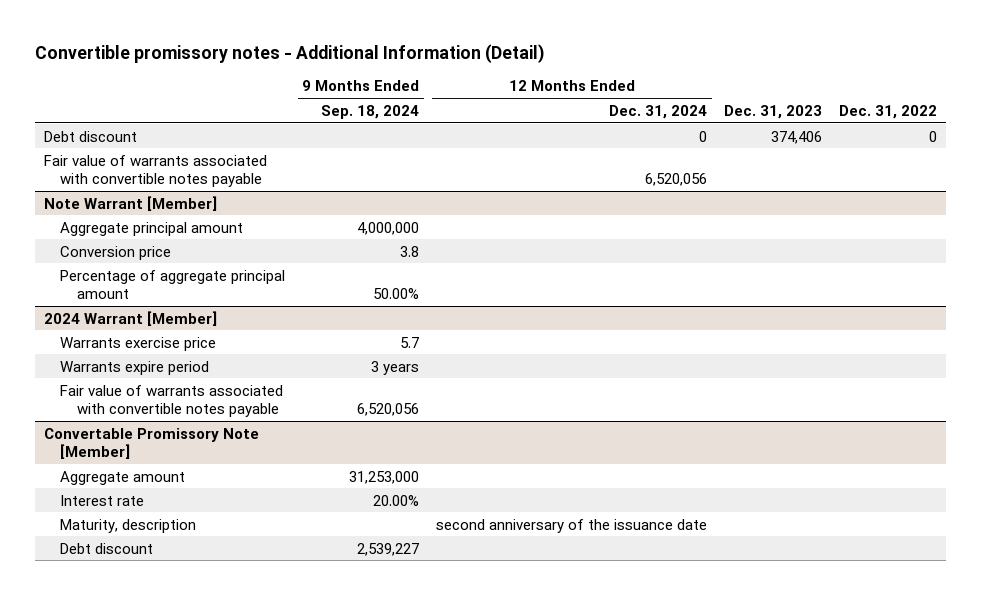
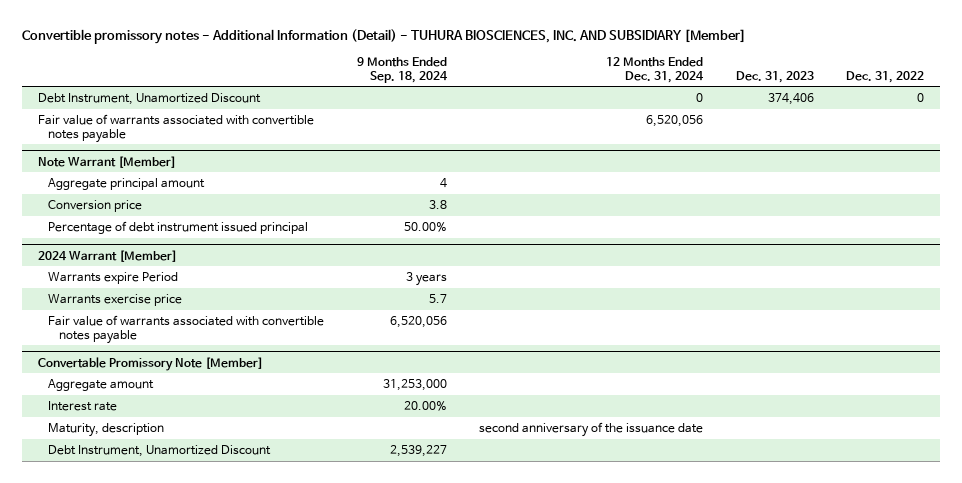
- Convertible promissory notes - Additional Information (Detail)
+ Convertible promissory notes - Additional Information (Detail) - TUHURA BIOSCIENCES, INC. AND SUBSIDIARY [Member]
- Debt discount | | 0 | 374,406 | 0
+ Debt Instrument, Unamortized Discount | | 0 | 374,406 | 0
@ Note Warrant [Member]
- Aggregate principal amount | 4,000,000 | | |
+ Aggregate principal amount | 4 | | |
- Percentage of aggregate principal amount | 50.00% | | |
+ Percentage of debt instrument issued principal | 50.00% | | |
@ 2024 Warrant [Member]
+ Warrants expire Period | 3 years | | |
- Warrants expire period | 3 years | | |
@ Convertable Promissory Note [Member]
- Debt discount | 2,539,227 | | |
+ Debt Instrument, Unamortized Discount | 2,539,227 | | |

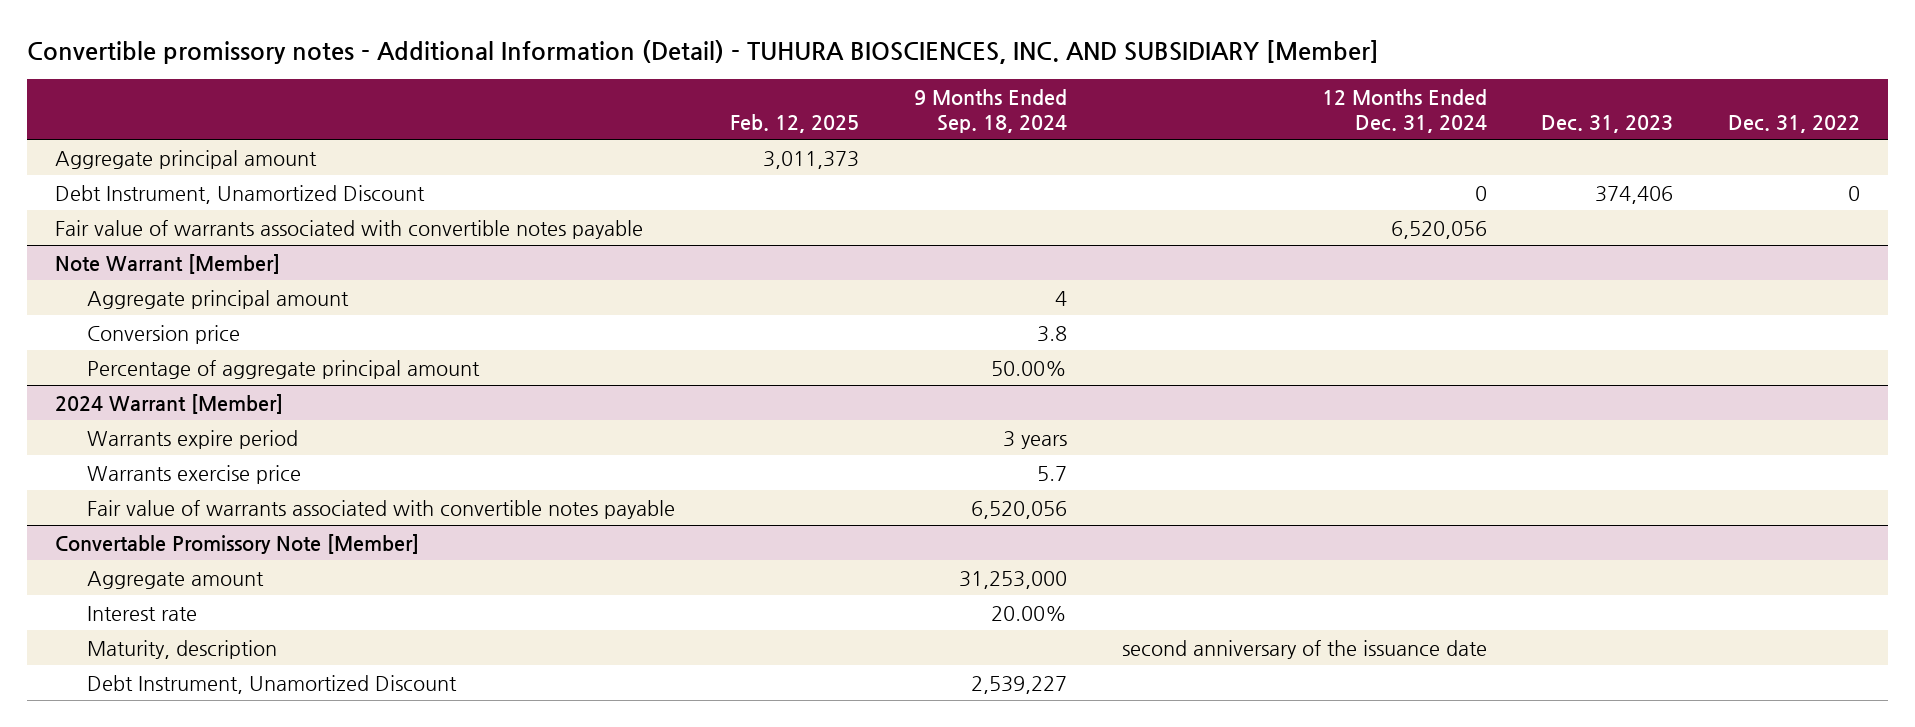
- | 9 Months Ended Sep. 18, 2024 | 12 Months Ended Dec. 31, 2024 | Dec. 31, 2023 | Dec. 31, 2022
+ | Feb. 12, 2025 | 9 Months Ended Sep. 18, 2024 | 12 Months Ended Dec. 31, 2024 | Dec. 31, 2023 | Dec. 31, 2022
+ Aggregate principal amount | 3,011,373 | | | |
@ Note Warrant [Member]
- Percentage of debt instrument issued principal | 50.00% | | |
+ Percentage of aggregate principal amount | | 50.00% | | |
@ 2024 Warrant [Member]
- Warrants expire Period | 3 years | | |
+ Warrants expire period | | 3 years | | |

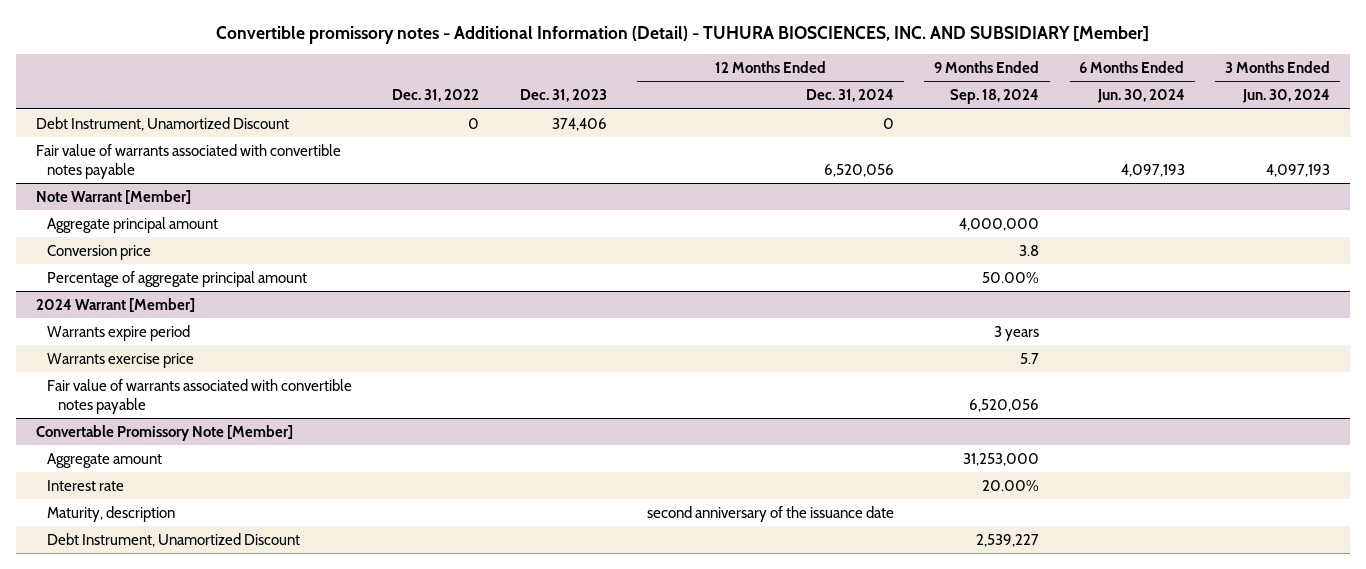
- | Feb. 12, 2025 | 9 Months Ended Sep. 18, 2024 | 12 Months Ended Dec. 31, 2024 | Dec. 31, 2023 | Dec. 31, 2022
+ | Dec. 31, 2022 | Dec. 31, 2023 | 12 Months Ended Dec. 31, 2024 | 9 Months Ended Sep. 18, 2024 | 6 Months Ended Jun. 30, 2024 | 3 Months Ended Jun. 30, 2024
- Aggregate principal amount | 3,011,373 | | | |
@ Note Warrant [Member]
- Aggregate principal amount | | 4 | | |
+ Aggregate principal amount | | | | 4,000,000 | |

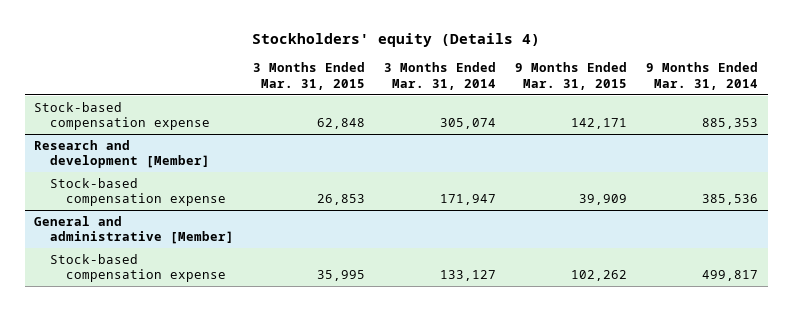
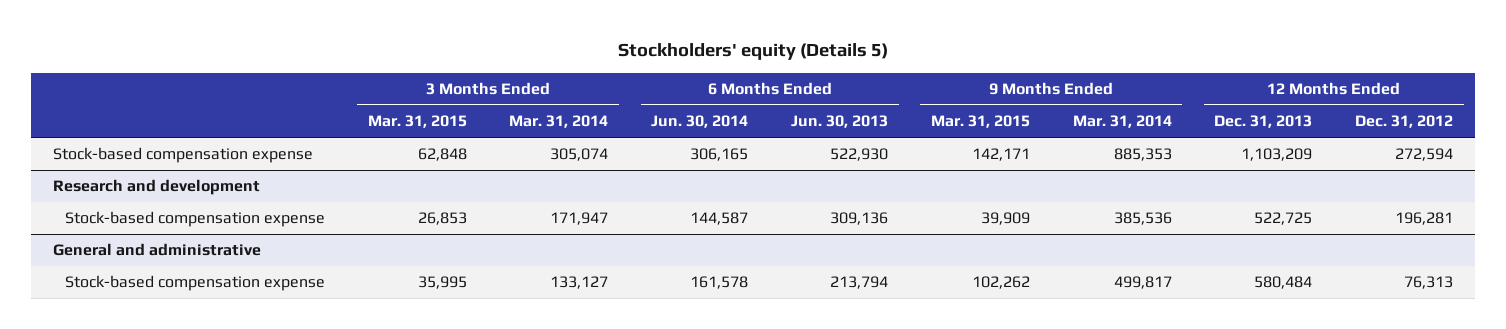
- Stockholders' equity (Details 4)
+ Stockholders' equity (Details 5)
- | 3 Months Ended Mar. 31, 2015 | 3 Months Ended Mar. 31, 2014 | 9 Months Ended Mar. 31, 2015 | 9 Months Ended Mar. 31, 2014
+ | 3 Months Ended Mar. 31, 2015 | 3 Months Ended Mar. 31, 2014 | 6 Months Ended Jun. 30, 2014 | 6 Months Ended Jun. 30, 2013 | 9 Months Ended Mar. 31, 2015 | 9 Months Ended Mar. 31, 2014 | 12 Months Ended Dec. 31, 2013 | 12 Months Ended Dec. 31, 2012
- Research and development [Member]
+ Research and development
- General and administrative [Member]
+ General and administrative

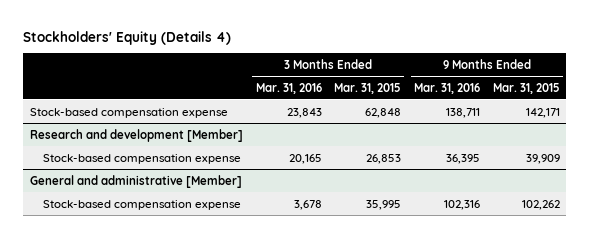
- Stockholders' equity (Details 5)
+ Stockholders' Equity (Details 4)
- | 3 Months Ended Mar. 31, 2015 | 3 Months Ended Mar. 31, 2014 | 6 Months Ended Jun. 30, 2014 | 6 Months Ended Jun. 30, 2013 | 9 Months Ended Mar. 31, 2015 | 9 Months Ended Mar. 31, 2014 | 12 Months Ended Dec. 31, 2013 | 12 Months Ended Dec. 31, 2012
+ | 3 Months Ended Mar. 31, 2016 | 3 Months Ended Mar. 31, 2015 | 9 Months Ended Mar. 31, 2016 | 9 Months Ended Mar. 31, 2015
- Research and development
+ Research and development [Member]
- General and administrative
+ General and administrative [Member]

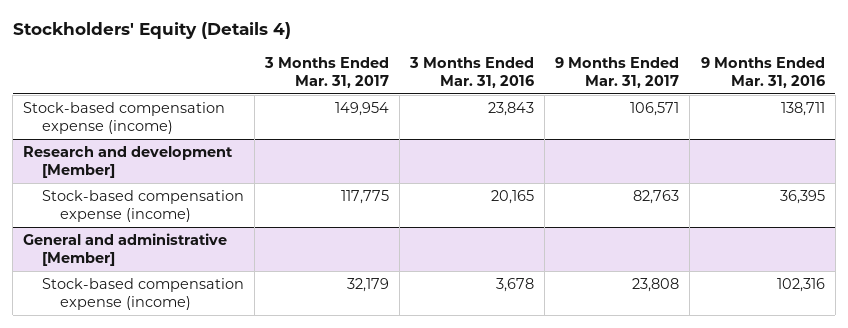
- | 3 Months Ended Mar. 31, 2016 | 3 Months Ended Mar. 31, 2015 | 9 Months Ended Mar. 31, 2016 | 9 Months Ended Mar. 31, 2015
+ | 3 Months Ended Mar. 31, 2017 | 3 Months Ended Mar. 31, 2016 | 9 Months Ended Mar. 31, 2017 | 9 Months Ended Mar. 31, 2016
- Stock-based compensation expense | 23,843 | 62,848 | 138,711 | 142,171
+ Stock-based compensation expense (income) | 149,954 | 23,843 | 106,571 | 138,711
@ Research and development [Member]
- Stock-based compensation expense | 20,165 | 26,853 | 36,395 | 39,909
+ Stock-based compensation expense (income) | 117,775 | 20,165 | 82,763 | 36,395
@ General and administrative [Member]
- Stock-based compensation expense | 3,678 | 35,995 | 102,316 | 102,262
+ Stock-based compensation expense (income) | 32,179 | 3,678 | 23,808 | 102,316

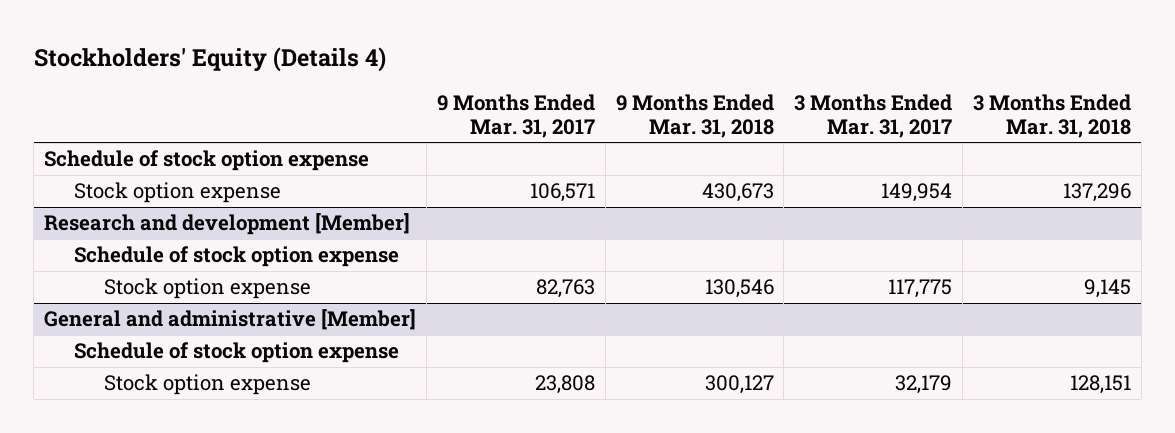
- | 3 Months Ended Mar. 31, 2017 | 3 Months Ended Mar. 31, 2016 | 9 Months Ended Mar. 31, 2017 | 9 Months Ended Mar. 31, 2016
+ | 9 Months Ended Mar. 31, 2017 | 9 Months Ended Mar. 31, 2018 | 3 Months Ended Mar. 31, 2017 | 3 Months Ended Mar. 31, 2018
- Stock-based compensation expense (income) | 149,954 | 23,843 | 106,571 | 138,711
+ Schedule of stock option expense
+ Stock option expense | 106,571 | 430,673 | 149,954 | 137,296
@ Research and development [Member]
- Stock-based compensation expense (income) | 117,775 | 20,165 | 82,763 | 36,395
+ Schedule of stock option expense
+ Stock option expense | 82,763 | 130,546 | 117,775 | 9,145
@ General and administrative [Member]
- Stock-based compensation expense (income) | 32,179 | 3,678 | 23,808 | 102,316
+ Schedule of stock option expense
+ Stock option expense | 23,808 | 300,127 | 32,179 | 128,151

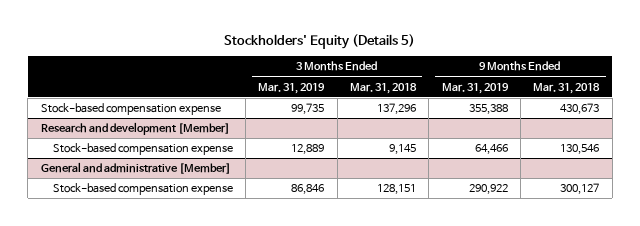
- Stockholders' Equity (Details 4)
+ Stockholders' Equity (Details 5)
- | 9 Months Ended Mar. 31, 2017 | 9 Months Ended Mar. 31, 2018 | 3 Months Ended Mar. 31, 2017 | 3 Months Ended Mar. 31, 2018
+ | 3 Months Ended Mar. 31, 2019 | 3 Months Ended Mar. 31, 2018 | 9 Months Ended Mar. 31, 2019 | 9 Months Ended Mar. 31, 2018
- Schedule of stock option expense
- Stock option expense | 106,571 | 430,673 | 149,954 | 137,296
+ Stock-based compensation expense | 99,735 | 137,296 | 355,388 | 430,673
@ Research and development [Member]
- Schedule of stock option expense
- Stock option expense | 82,763 | 130,546 | 117,775 | 9,145
+ Stock-based compensation expense | 12,889 | 9,145 | 64,466 | 130,546
@ General and administrative [Member]
- Schedule of stock option expense
- Stock option expense | 23,808 | 300,127 | 32,179 | 128,151
+ Stock-based compensation expense | 86,846 | 128,151 | 290,922 | 300,127

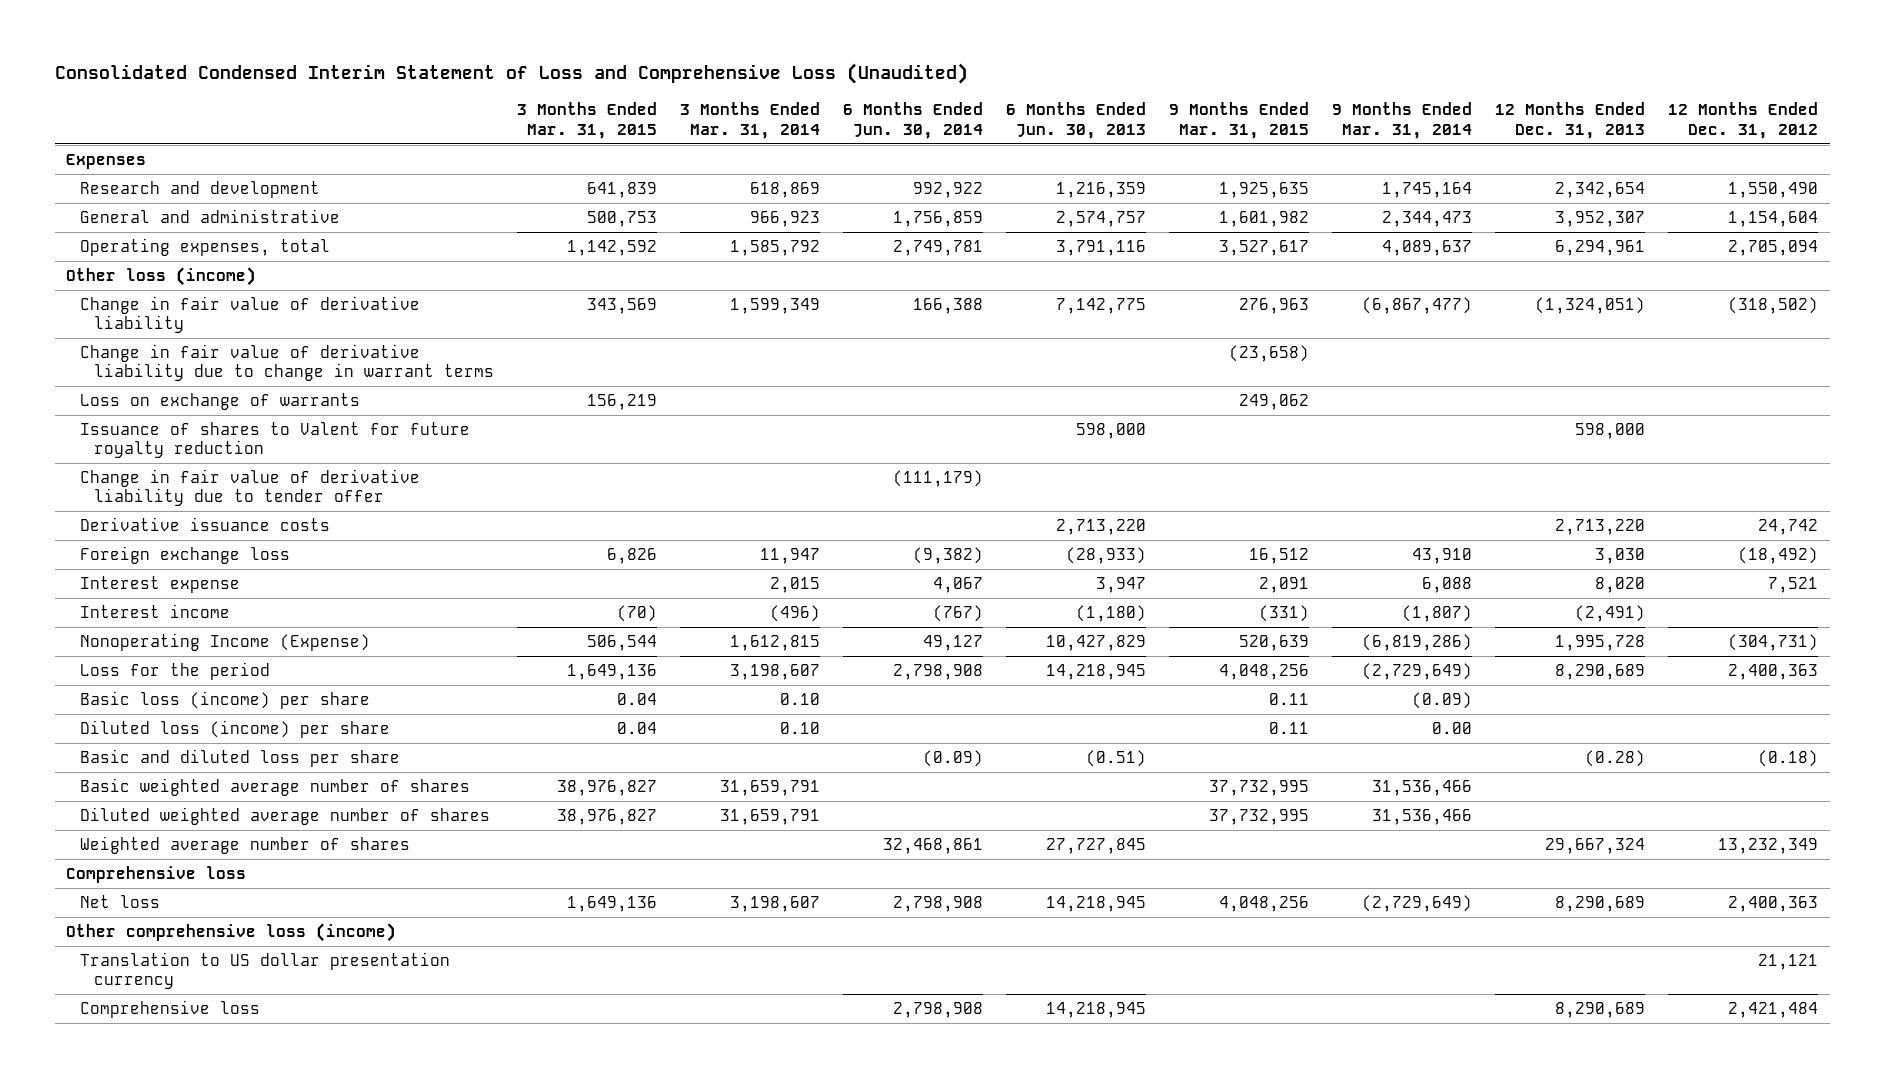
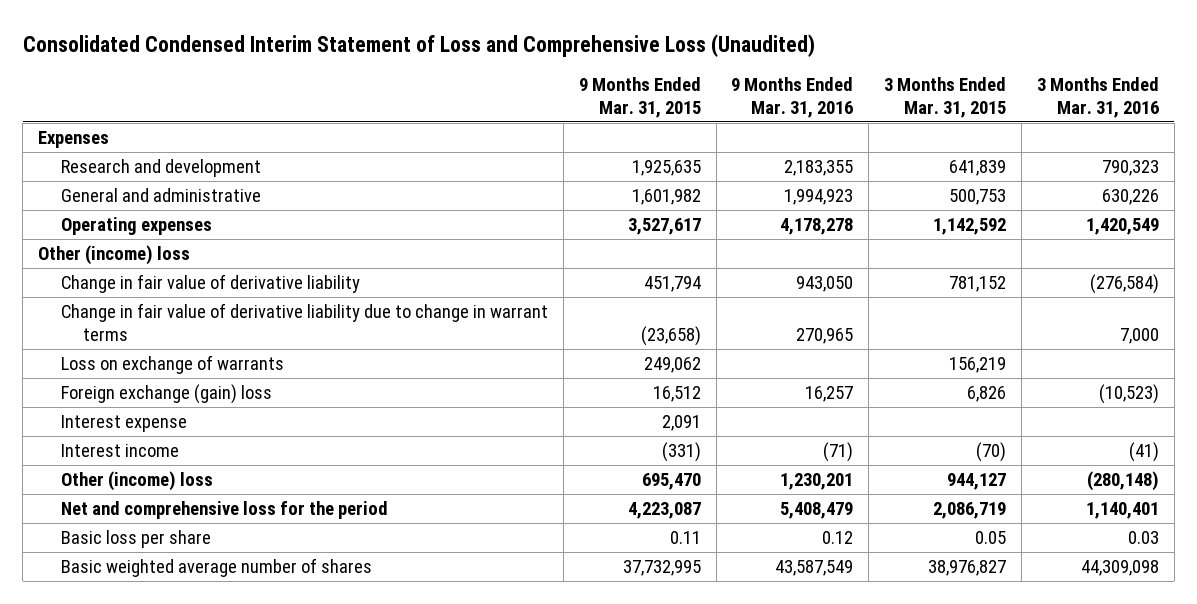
- | 3 Months Ended Mar. 31, 2015 | 3 Months Ended Mar. 31, 2014 | 6 Months Ended Jun. 30, 2014 | 6 Months Ended Jun. 30, 2013 | 9 Months Ended Mar. 31, 2015 | 9 Months Ended Mar. 31, 2014 | 12 Months Ended Dec. 31, 2013 | 12 Months Ended Dec. 31, 2012
+ | 9 Months Ended Mar. 31, 2015 | 9 Months Ended Mar. 31, 2016 | 3 Months Ended Mar. 31, 2015 | 3 Months Ended Mar. 31, 2016
- Operating expenses, total | 1,142,592 | 1,585,792 | 2,749,781 | 3,791,116 | 3,527,617 | 4,089,637 | 6,294,961 | 2,705,094
- Other loss (income)
- Change in fair value of derivative liability | 343,569 | 1,599,349 | 166,388 | 7,142,775 | 276,963 | (6,867,477) | (1,324,051) | (318,502)
+ Operating expenses | 3,527,617 | 4,178,278 | 1,142,592 | 1,420,549
+ Other (income) loss
+ Change in fair value of derivative liability | 451,794 | 943,050 | 781,152 | (276,584)
- Issuance of shares to Valent for future royalty reduction | | | | 598,000 | | | 598,000 |
- Change in fair value of derivative liability due to tender offer | | | (111,179) | | | | |
- Derivative issuance costs | | | | 2,713,220 | | | 2,713,220 | 24,742
- Foreign exchange loss | 6,826 | 11,947 | (9,382) | (28,933) | 16,512 | 43,910 | 3,030 | (18,492)
+ Foreign exchange (gain) loss | 16,512 | 16,257 | 6,826 | (10,523)
- Nonoperating Income (Expense) | 506,544 | 1,612,815 | 49,127 | 10,427,829 | 520,639 | (6,819,286) | 1,995,728 | (304,731)
- Loss for the period | 1,649,136 | 3,198,607 | 2,798,908 | 14,218,945 | 4,048,256 | (2,729,649) | 8,290,689 | 2,400,363
- Basic loss (income) per share | 0.04 | 0.10 | | | 0.11 | (0.09) | |
- Diluted loss (income) per share | 0.04 | 0.10 | | | 0.11 | 0.00 | |
- Basic and diluted loss per share | | | (0.09) | (0.51) | | | (0.28) | (0.18)
+ Other (income) loss | 695,470 | 1,230,201 | 944,127 | (280,148)
+ Net and comprehensive loss for the period | 4,223,087 | 5,408,479 | 2,086,719 | 1,140,401
+ Basic loss per share | 0.11 | 0.12 | 0.05 | 0.03
- Diluted weighted average number of shares | 38,976,827 | 31,659,791 | | | 37,732,995 | 31,536,466 | |
- Weighted average number of shares | | | 32,468,861 | 27,727,845 | | | 29,667,324 | 13,232,349
- Comprehensive loss
- Net loss | 1,649,136 | 3,198,607 | 2,798,908 | 14,218,945 | 4,048,256 | (2,729,649) | 8,290,689 | 2,400,363
- Other comprehensive loss (income)
- Translation to US dollar presentation currency | | | | | | | | 21,121
- Comprehensive loss | | | 2,798,908 | 14,218,945 | | | 8,290,689 | 2,421,484

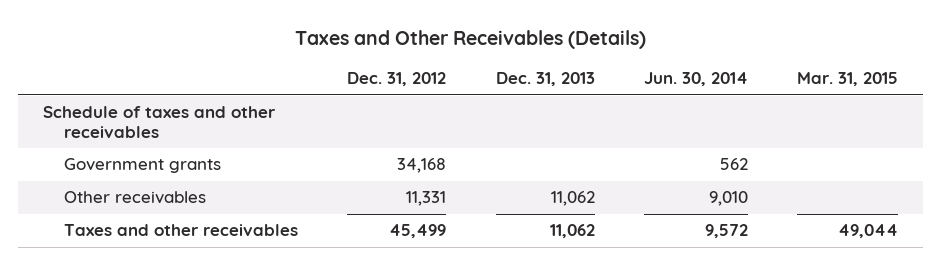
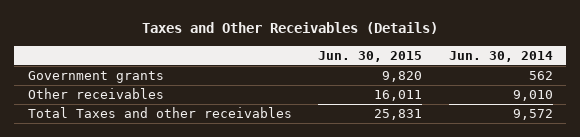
- | Dec. 31, 2012 | Dec. 31, 2013 | Jun. 30, 2014 | Mar. 31, 2015
+ | Jun. 30, 2015 | Jun. 30, 2014
- Schedule of taxes and other receivables
- Taxes and other receivables | 45,499 | 11,062 | 9,572 | 49,044
+ Total Taxes and other receivables | 25,831 | 9,572

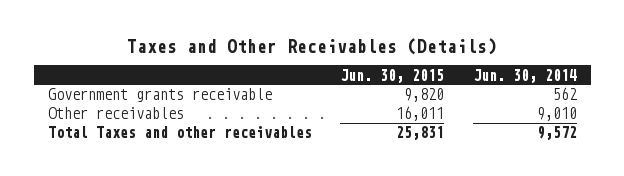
- Government grants | 9,820 | 562
+ Government grants receivable | 9,820 | 562

